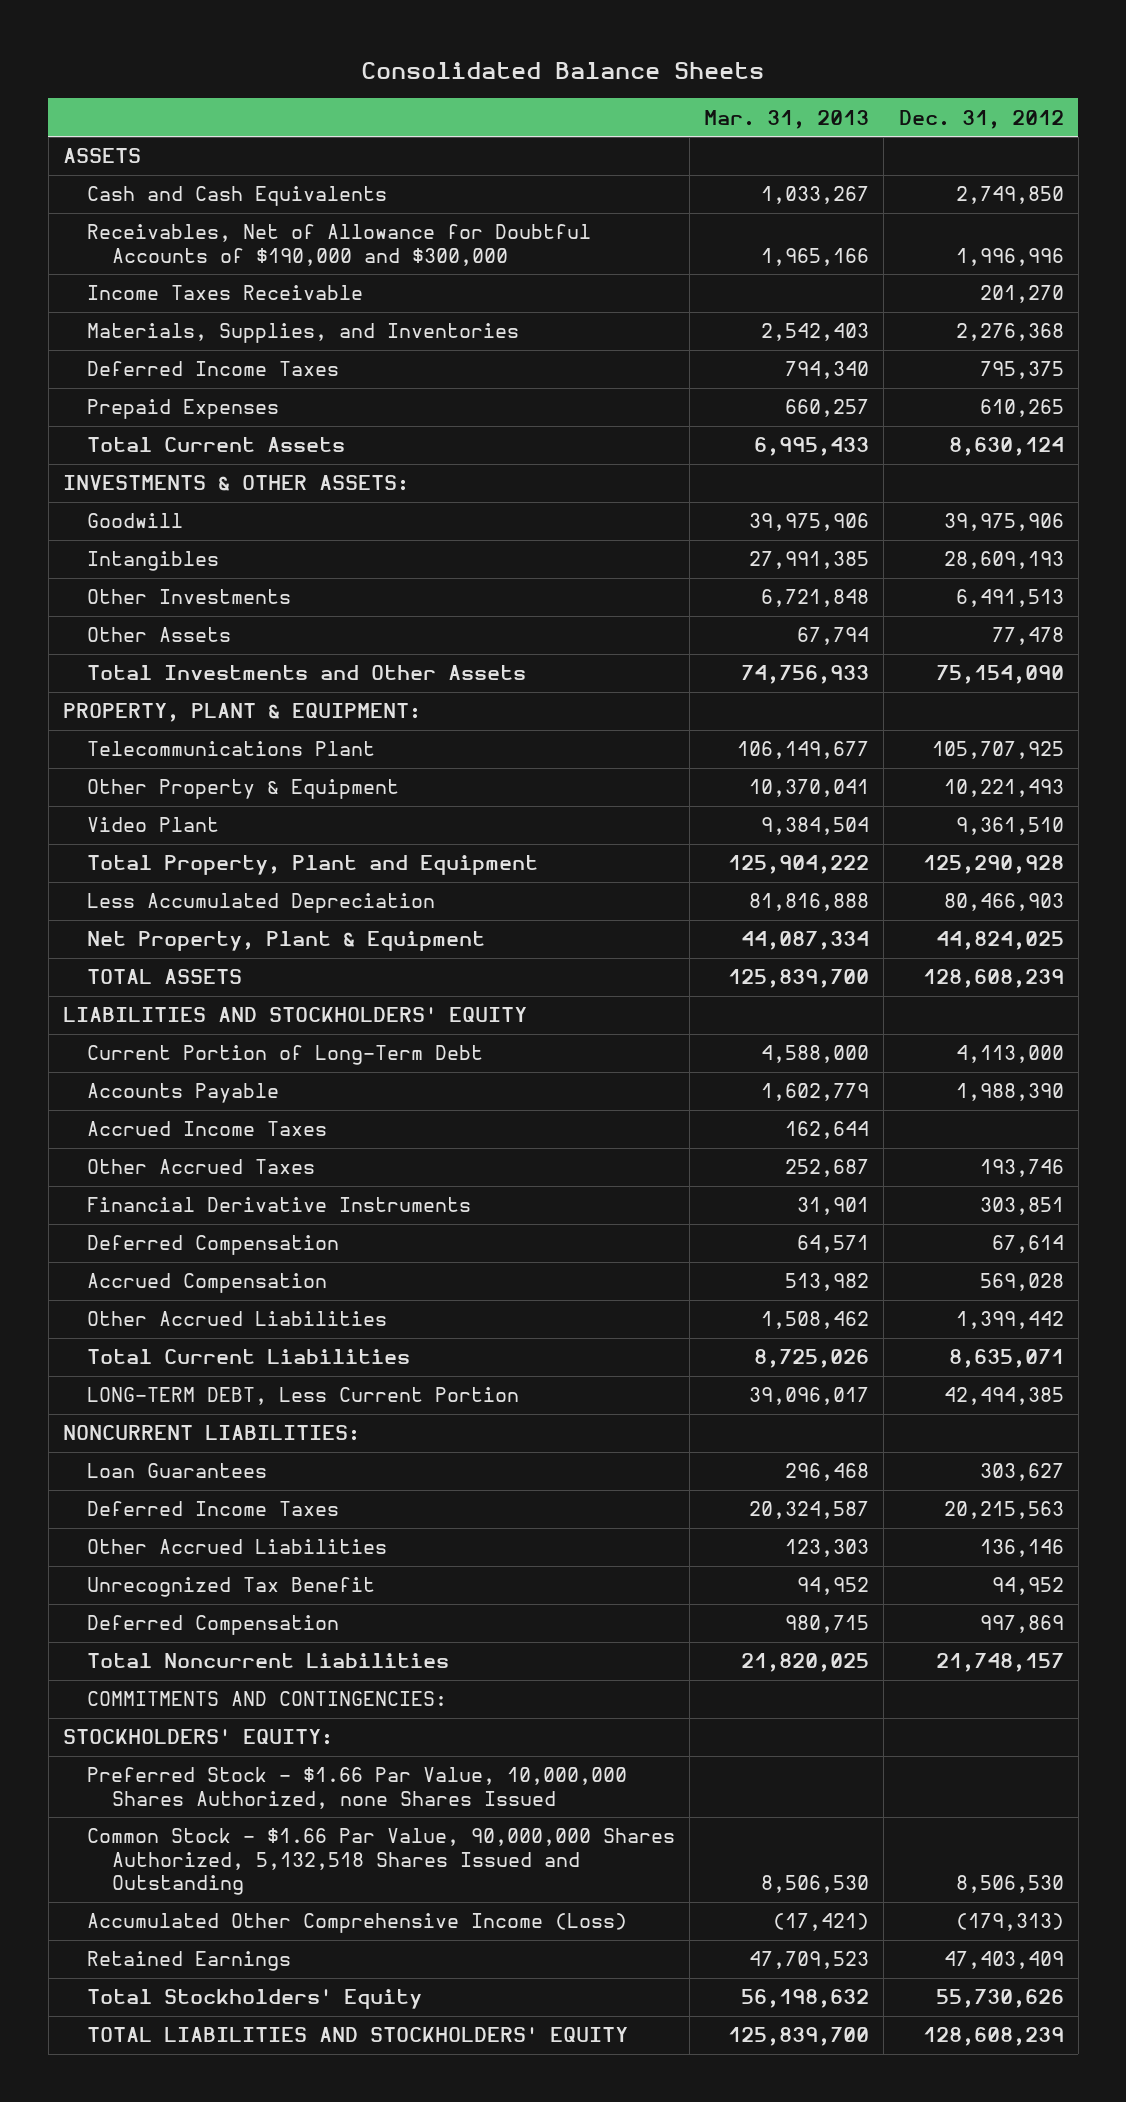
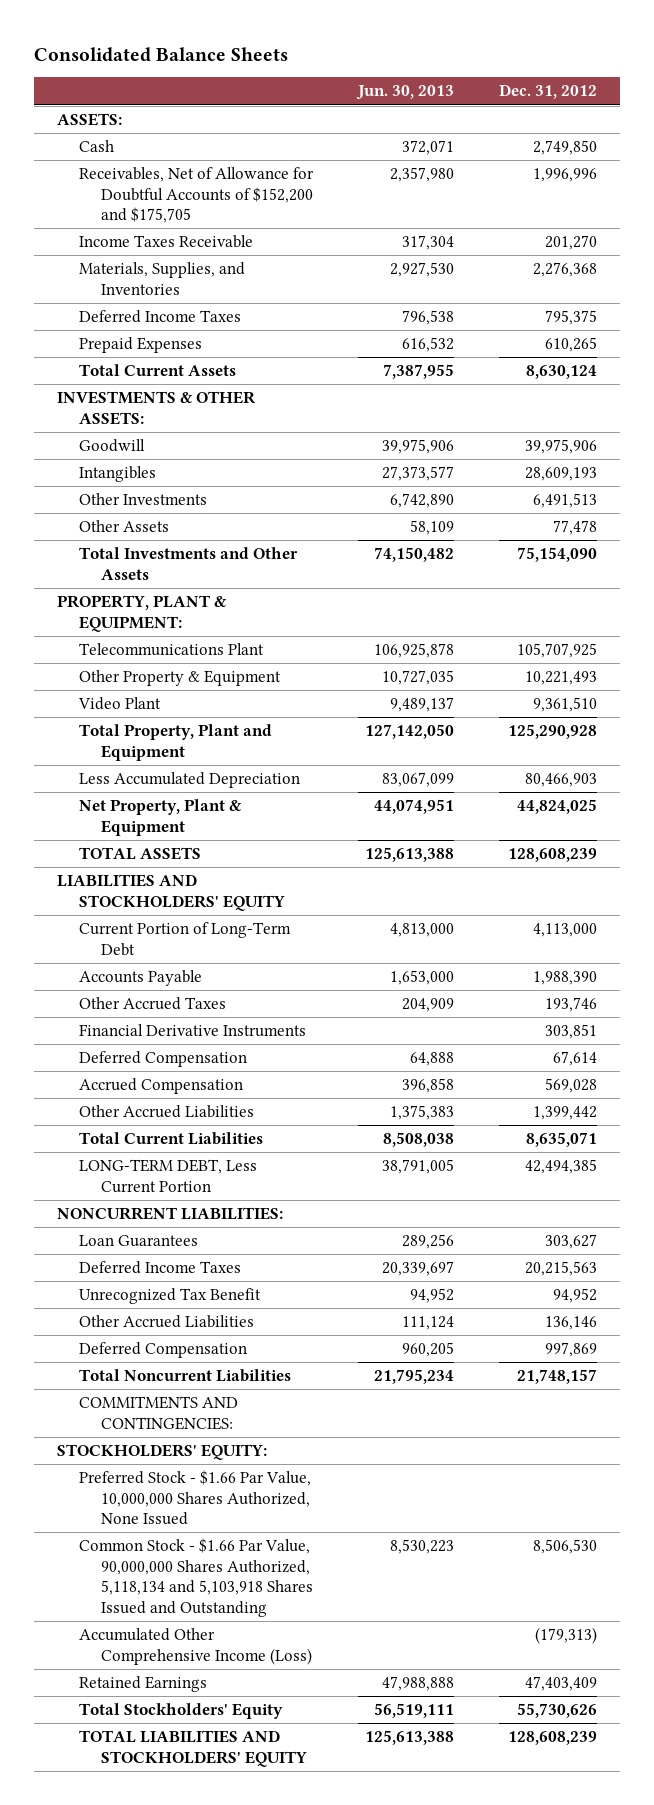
- | Mar. 31, 2013 | Dec. 31, 2012
+ | Jun. 30, 2013 | Dec. 31, 2012
- ASSETS
- Cash and Cash Equivalents | 1,033,267 | 2,749,850
- Receivables, Net of Allowance for Doubtful Accounts of $190,000 and $300,000 | 1,965,166 | 1,996,996
+ ASSETS:
+ Cash | 372,071 | 2,749,850
+ Receivables, Net of Allowance for Doubtful Accounts of $152,200 and $175,705 | 2,357,980 | 1,996,996
- Accrued Income Taxes | 162,644 |
moved down: Other Accrued Liabilities | 111,124 | 136,146
- Preferred Stock - $1.66 Par Value, 10,000,000 Shares Authorized, none Shares Issued
- Common Stock - $1.66 Par Value, 90,000,000 Shares Authorized, 5,132,518 Shares Issued and Outstanding | 8,506,530 | 8,506,530
+ Preferred Stock - $1.66 Par Value, 10,000,000 Shares Authorized, None Issued
+ Common Stock - $1.66 Par Value, 90,000,000 Shares Authorized, 5,118,134 and 5,103,918 Shares Issued and Outstanding | 8,530,223 | 8,506,530

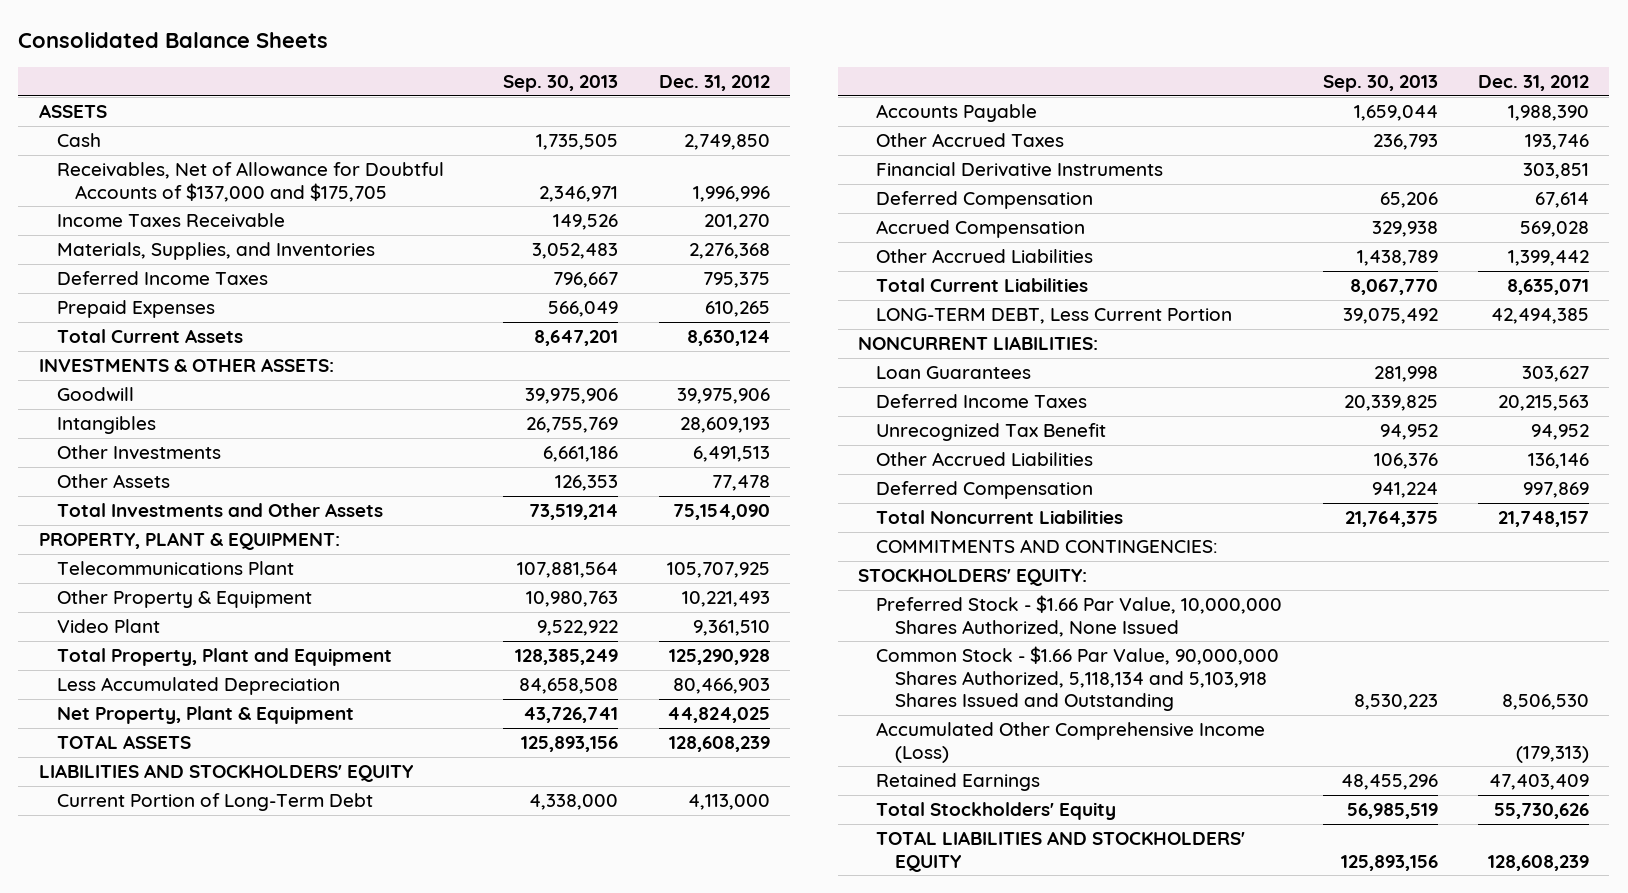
- | Jun. 30, 2013 | Dec. 31, 2012
+ | Sep. 30, 2013 | Dec. 31, 2012
- ASSETS:
+ ASSETS
- Receivables, Net of Allowance for Doubtful Accounts of $152,200 and $175,705 | 2,357,980 | 1,996,996
+ Receivables, Net of Allowance for Doubtful Accounts of $137,000 and $175,705 | 2,346,971 | 1,996,996

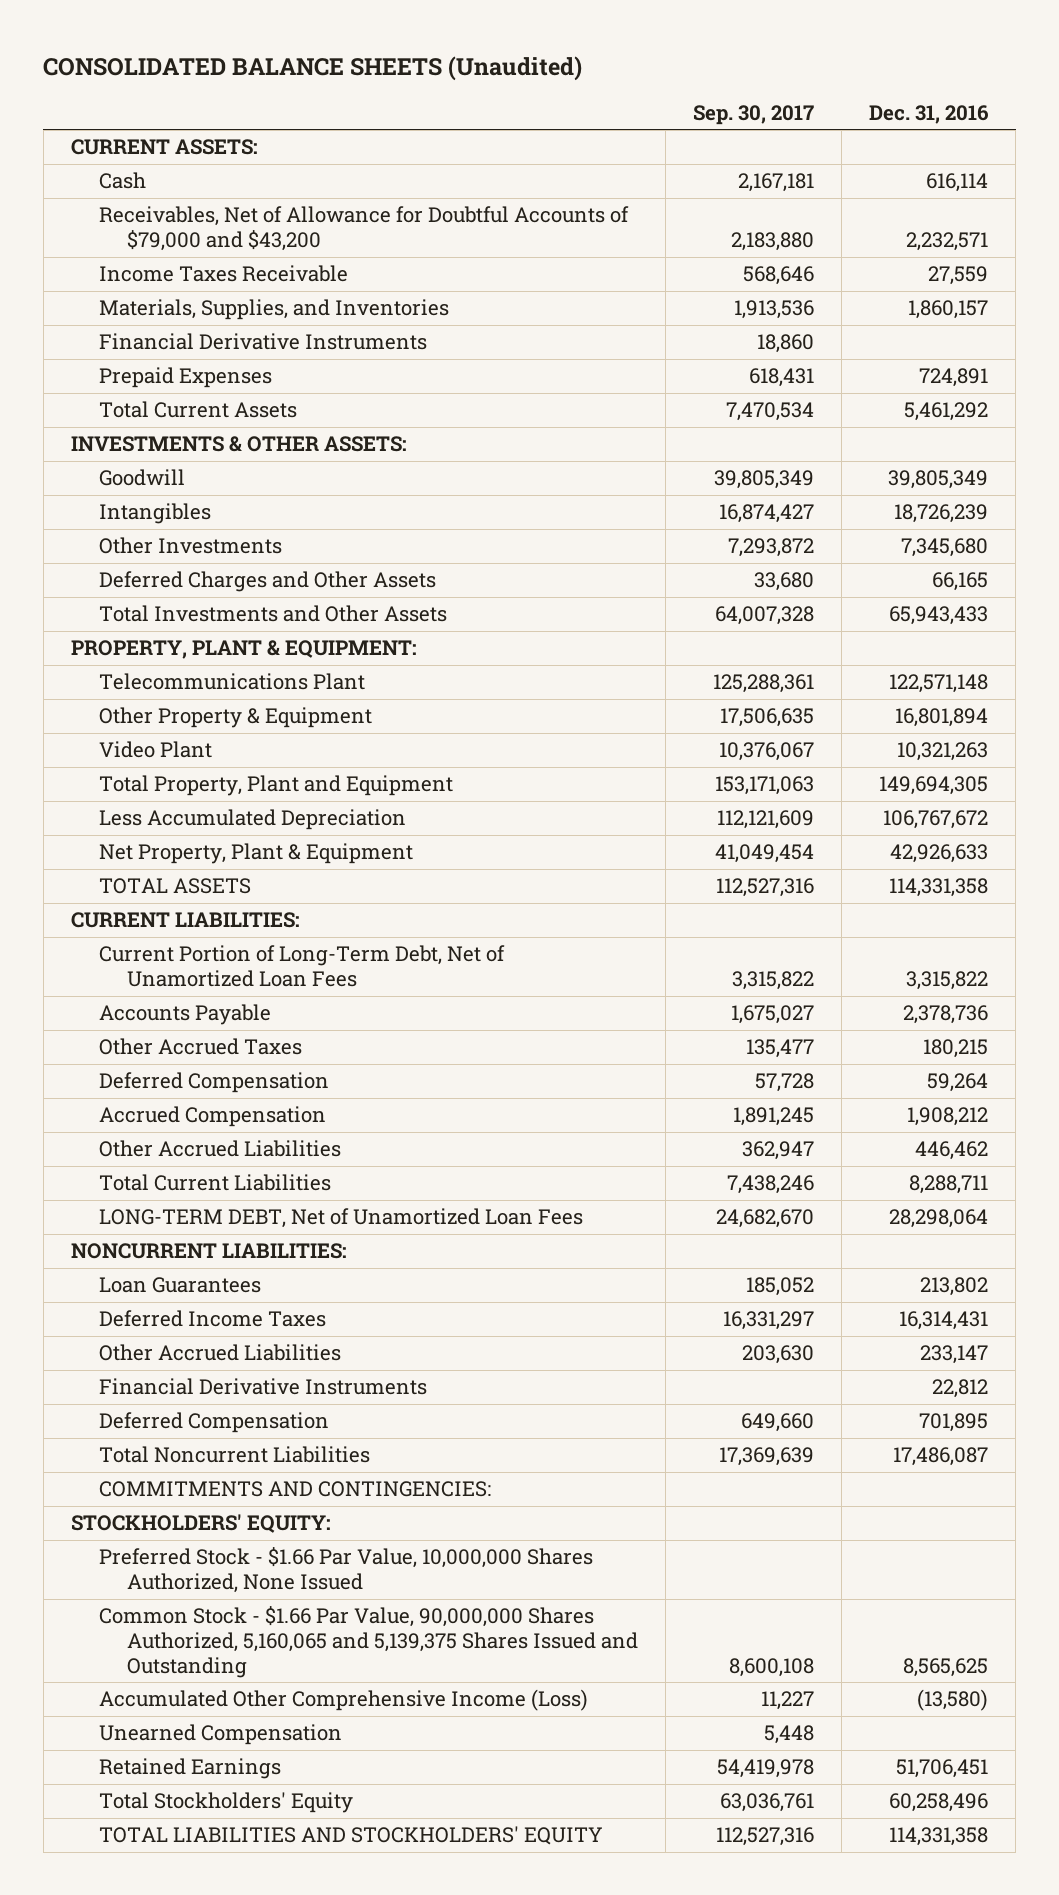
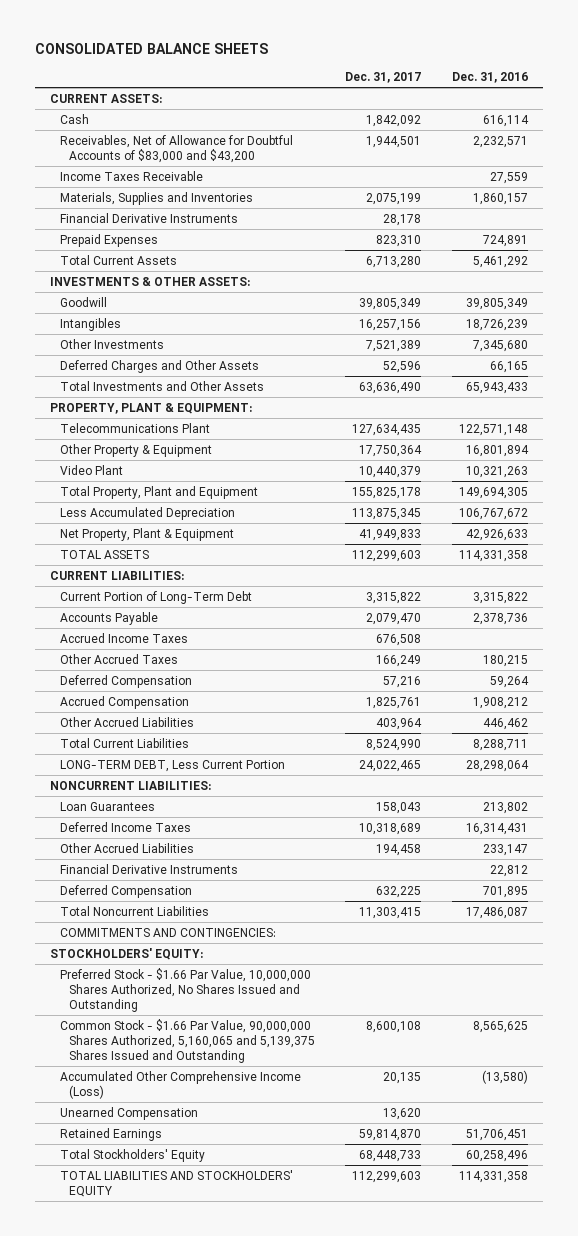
- CONSOLIDATED BALANCE SHEETS (Unaudited)
+ CONSOLIDATED BALANCE SHEETS
- | Sep. 30, 2017 | Dec. 31, 2016
+ | Dec. 31, 2017 | Dec. 31, 2016
- Receivables, Net of Allowance for Doubtful Accounts of $79,000 and $43,200 | 2,183,880 | 2,232,571
+ Receivables, Net of Allowance for Doubtful Accounts of $83,000 and $43,200 | 1,944,501 | 2,232,571
- Materials, Supplies, and Inventories | 1,913,536 | 1,860,157
+ Materials, Supplies and Inventories | 2,075,199 | 1,860,157
- Current Portion of Long-Term Debt, Net of Unamortized Loan Fees | 3,315,822 | 3,315,822
+ Current Portion of Long-Term Debt | 3,315,822 | 3,315,822
+ Accrued Income Taxes | 676,508 |
- LONG-TERM DEBT, Net of Unamortized Loan Fees | 24,682,670 | 28,298,064
+ LONG-TERM DEBT, Less Current Portion | 24,022,465 | 28,298,064
- Preferred Stock - $1.66 Par Value, 10,000,000 Shares Authorized, None Issued
+ Preferred Stock - $1.66 Par Value, 10,000,000 Shares Authorized, No Shares Issued and Outstanding

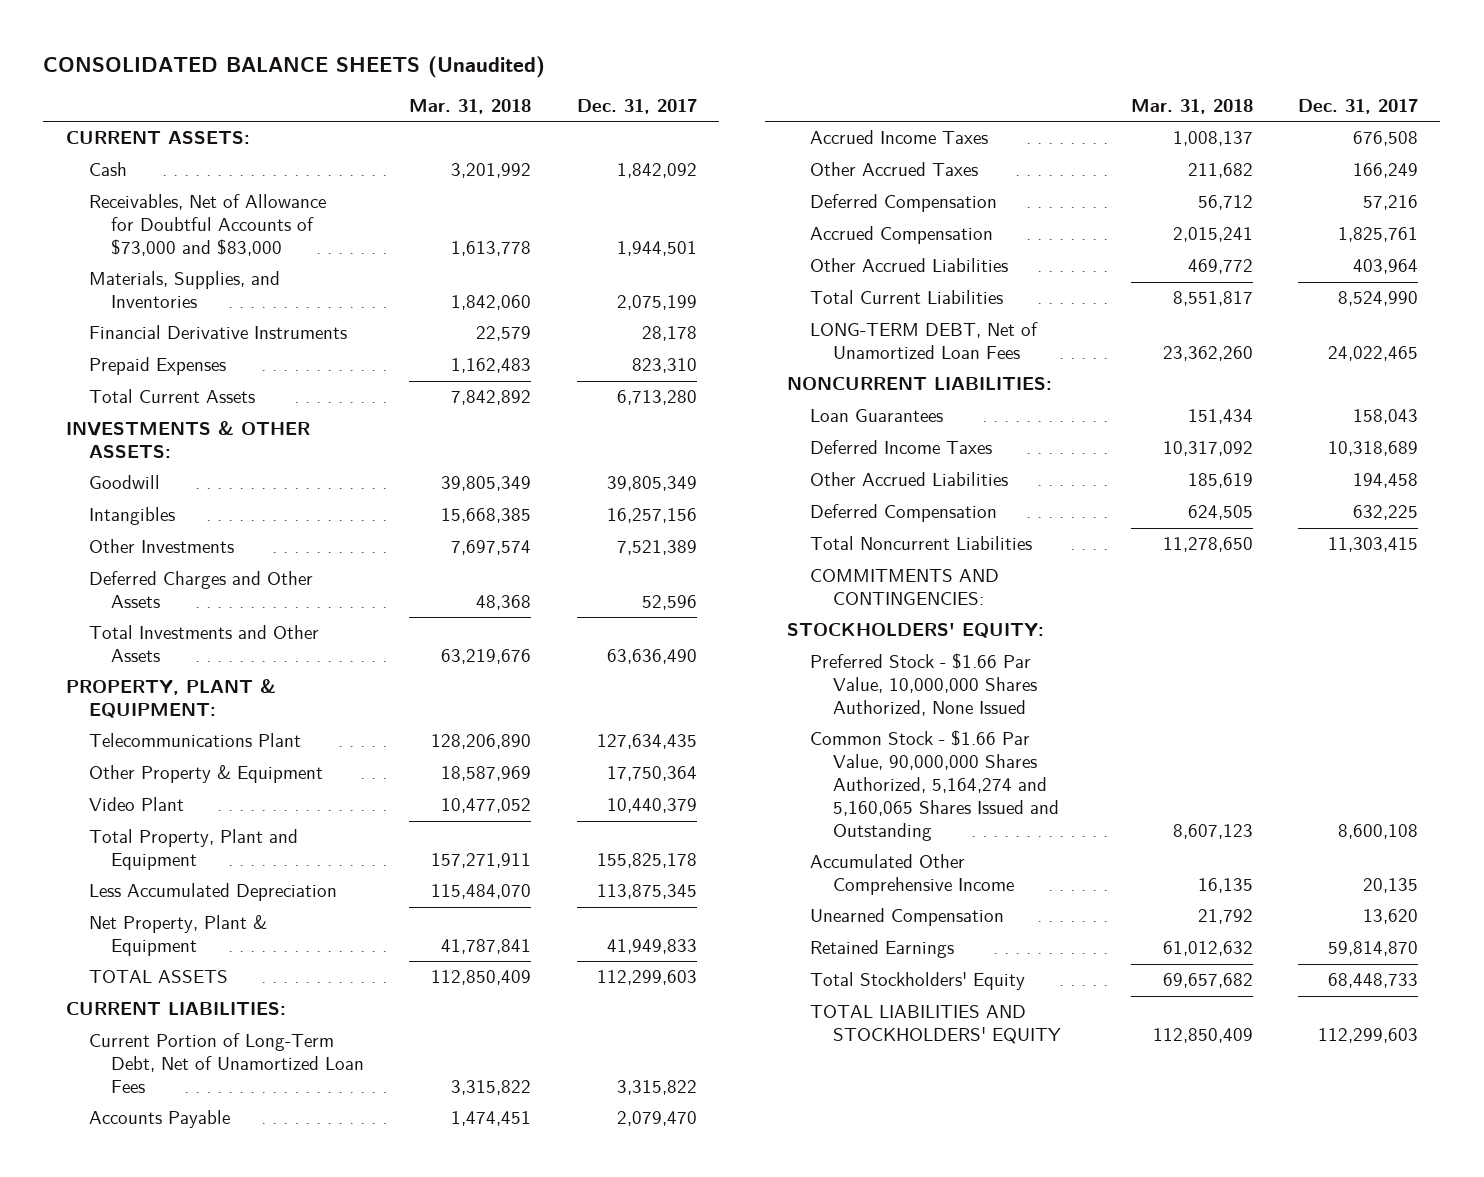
- CONSOLIDATED BALANCE SHEETS
+ CONSOLIDATED BALANCE SHEETS (Unaudited)
- | Dec. 31, 2017 | Dec. 31, 2016
+ | Mar. 31, 2018 | Dec. 31, 2017
- Receivables, Net of Allowance for Doubtful Accounts of $83,000 and $43,200 | 1,944,501 | 2,232,571
- Income Taxes Receivable | | 27,559
- Materials, Supplies and Inventories | 2,075,199 | 1,860,157
+ Receivables, Net of Allowance for Doubtful Accounts of $73,000 and $83,000 | 1,613,778 | 1,944,501
+ Materials, Supplies, and Inventories | 1,842,060 | 2,075,199
- Current Portion of Long-Term Debt | 3,315,822 | 3,315,822
+ Current Portion of Long-Term Debt, Net of Unamortized Loan Fees | 3,315,822 | 3,315,822
- LONG-TERM DEBT, Less Current Portion | 24,022,465 | 28,298,064
+ LONG-TERM DEBT, Net of Unamortized Loan Fees | 23,362,260 | 24,022,465
- Financial Derivative Instruments | | 22,812
- Preferred Stock - $1.66 Par Value, 10,000,000 Shares Authorized, No Shares Issued and Outstanding
- Common Stock - $1.66 Par Value, 90,000,000 Shares Authorized, 5,160,065 and 5,139,375 Shares Issued and Outstanding | 8,600,108 | 8,565,625
- Accumulated Other Comprehensive Income (Loss) | 20,135 | (13,580)
+ Preferred Stock - $1.66 Par Value, 10,000,000 Shares Authorized, None Issued
+ Common Stock - $1.66 Par Value, 90,000,000 Shares Authorized, 5,164,274 and 5,160,065 Shares Issued and Outstanding | 8,607,123 | 8,600,108
+ Accumulated Other Comprehensive Income | 16,135 | 20,135

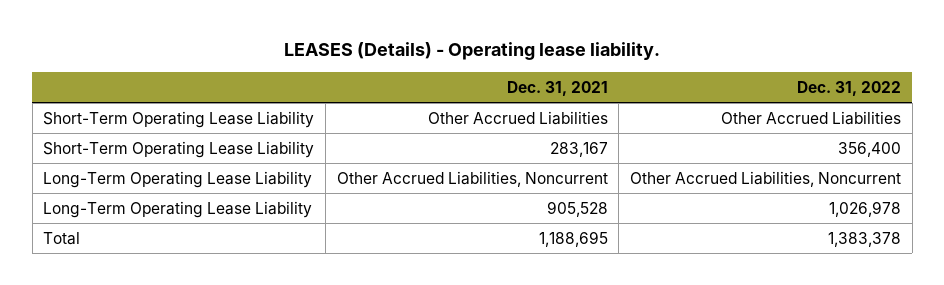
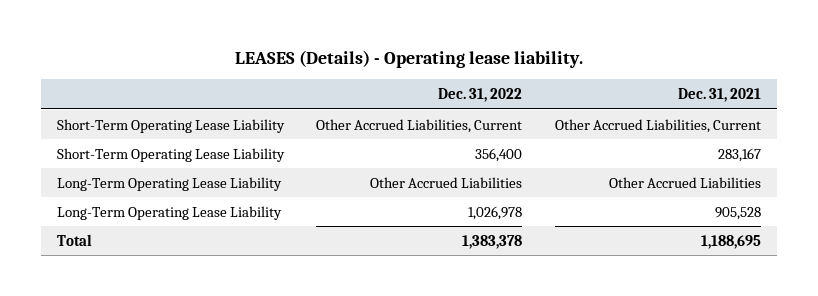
- | Dec. 31, 2021 | Dec. 31, 2022
+ | Dec. 31, 2022 | Dec. 31, 2021
- Short-Term Operating Lease Liability | Other Accrued Liabilities | Other Accrued Liabilities
+ Short-Term Operating Lease Liability | Other Accrued Liabilities, Current | Other Accrued Liabilities, Current
- Long-Term Operating Lease Liability | Other Accrued Liabilities, Noncurrent | Other Accrued Liabilities, Noncurrent
+ Long-Term Operating Lease Liability | Other Accrued Liabilities | Other Accrued Liabilities

